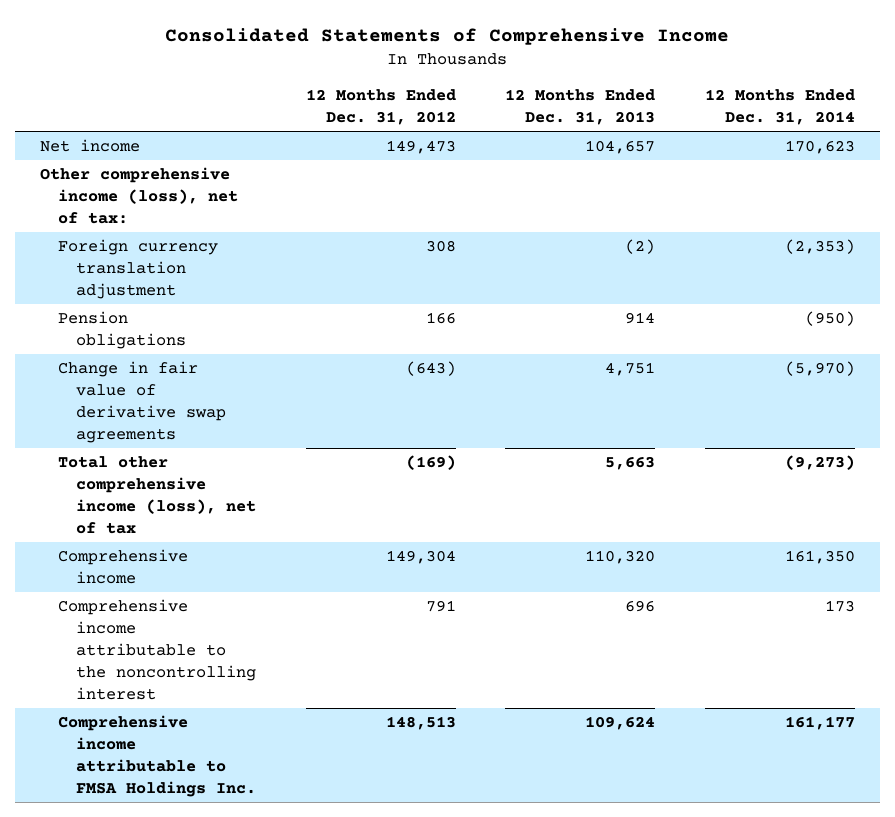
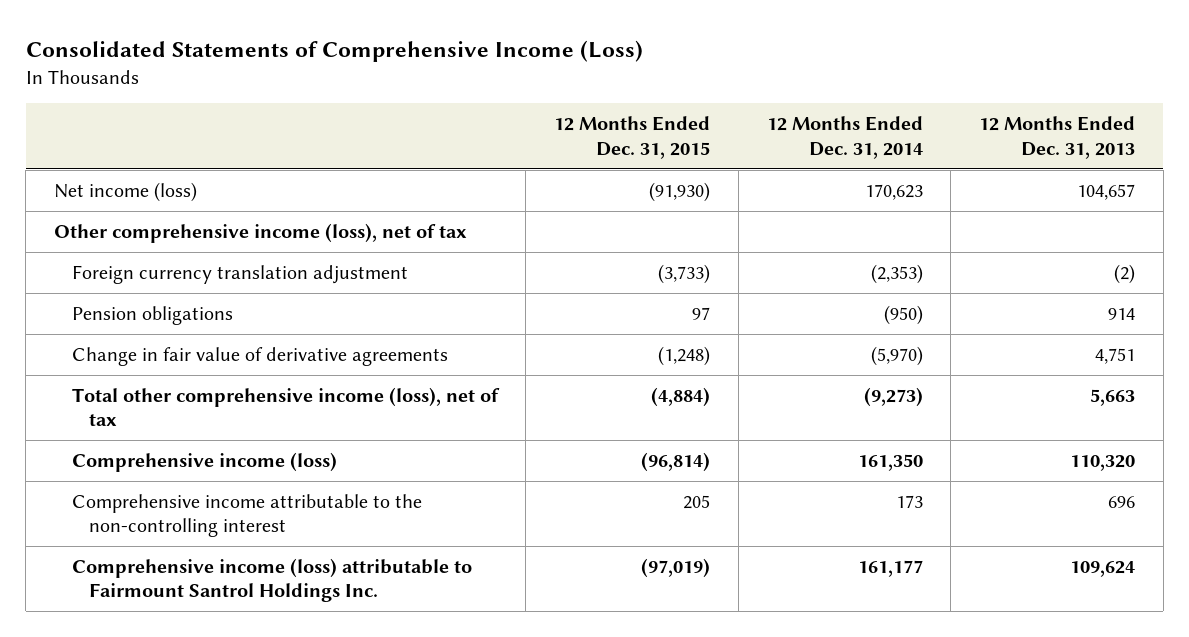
- Consolidated Statements of Comprehensive Income
+ Consolidated Statements of Comprehensive Income (Loss)
- | 12 Months Ended Dec. 31, 2012 | 12 Months Ended Dec. 31, 2013 | 12 Months Ended Dec. 31, 2014
+ | 12 Months Ended Dec. 31, 2015 | 12 Months Ended Dec. 31, 2014 | 12 Months Ended Dec. 31, 2013
- Net income | 149,473 | 104,657 | 170,623
- Other comprehensive income (loss), net of tax:
+ Net income (loss) | (91,930) | 170,623 | 104,657
+ Other comprehensive income (loss), net of tax
- Change in fair value of derivative swap agreements | (643) | 4,751 | (5,970)
+ Change in fair value of derivative agreements | (1,248) | (5,970) | 4,751
- Comprehensive income | 149,304 | 110,320 | 161,350
- Comprehensive income attributable to the noncontrolling interest | 791 | 696 | 173
- Comprehensive income attributable to FMSA Holdings Inc. | 148,513 | 109,624 | 161,177
+ Comprehensive income (loss) | (96,814) | 161,350 | 110,320
+ Comprehensive income attributable to the non-controlling interest | 205 | 173 | 696
+ Comprehensive income (loss) attributable to Fairmount Santrol Holdings Inc. | (97,019) | 161,177 | 109,624

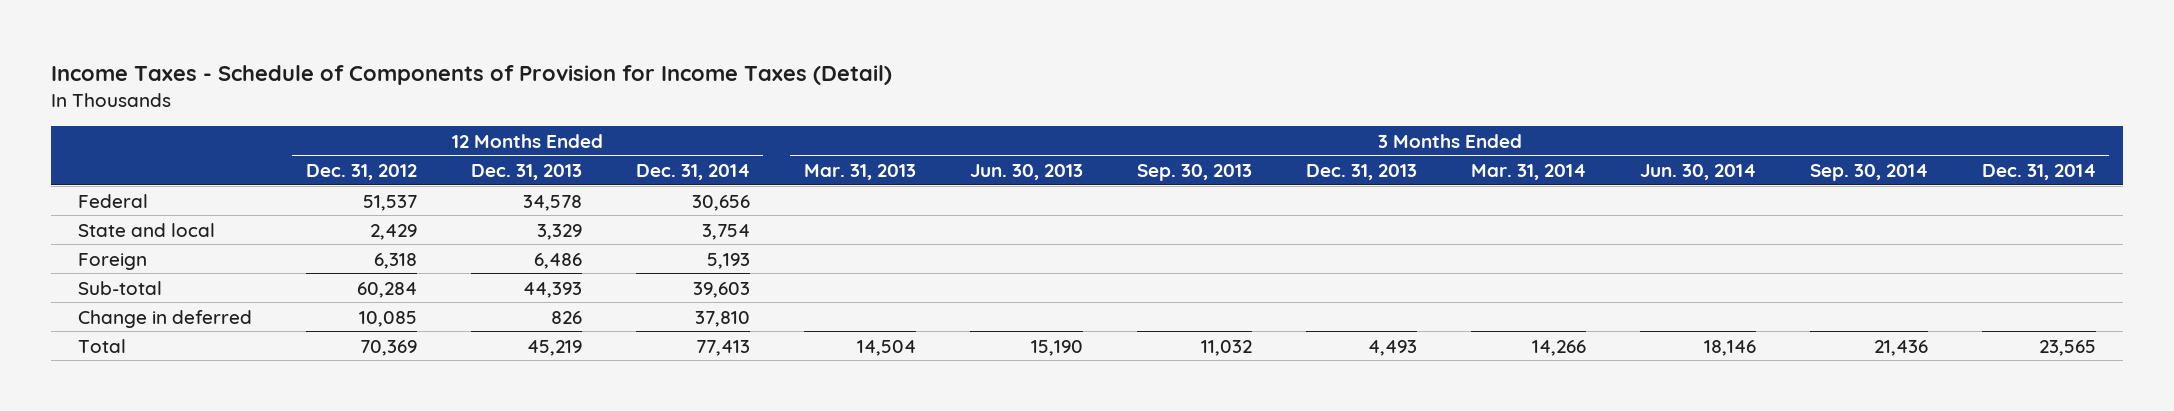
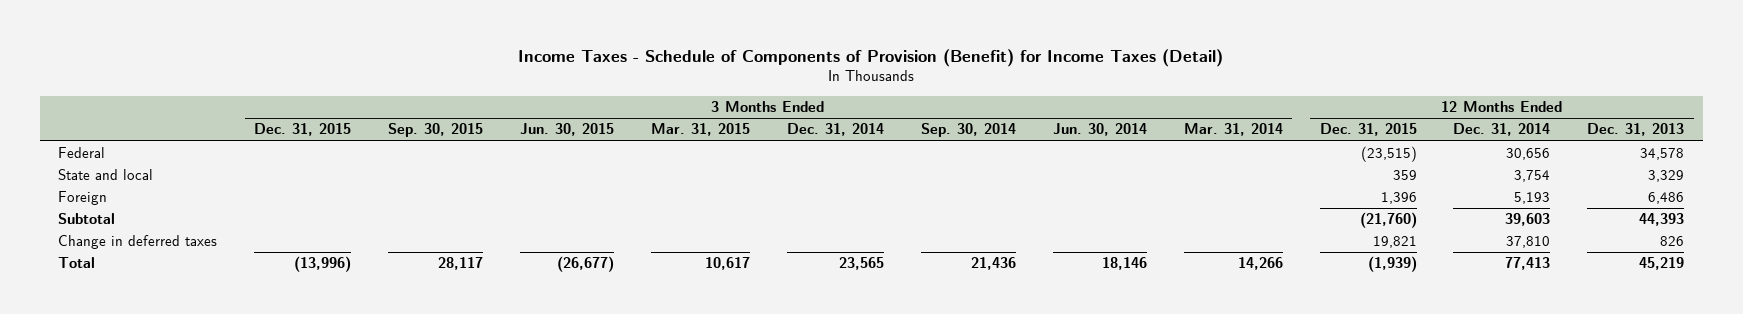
- Income Taxes - Schedule of Components of Provision for Income Taxes (Detail)
+ Income Taxes - Schedule of Components of Provision (Benefit) for Income Taxes (Detail)
- | 12 Months Ended Dec. 31, 2012 | 12 Months Ended Dec. 31, 2013 | 12 Months Ended Dec. 31, 2014 | 3 Months Ended Mar. 31, 2013 | 3 Months Ended Jun. 30, 2013 | 3 Months Ended Sep. 30, 2013 | 3 Months Ended Dec. 31, 2013 | 3 Months Ended Mar. 31, 2014 | 3 Months Ended Jun. 30, 2014 | 3 Months Ended Sep. 30, 2014 | 3 Months Ended Dec. 31, 2014
+ | 3 Months Ended Dec. 31, 2015 | 3 Months Ended Sep. 30, 2015 | 3 Months Ended Jun. 30, 2015 | 3 Months Ended Mar. 31, 2015 | 3 Months Ended Dec. 31, 2014 | 3 Months Ended Sep. 30, 2014 | 3 Months Ended Jun. 30, 2014 | 3 Months Ended Mar. 31, 2014 | 12 Months Ended Dec. 31, 2015 | 12 Months Ended Dec. 31, 2014 | 12 Months Ended Dec. 31, 2013
- Sub-total | 60,284 | 44,393 | 39,603 | | | | | | | |
- Change in deferred | 10,085 | 826 | 37,810 | | | | | | | |
+ Subtotal | | | | | | | | | (21,760) | 39,603 | 44,393
+ Change in deferred taxes | | | | | | | | | 19,821 | 37,810 | 826

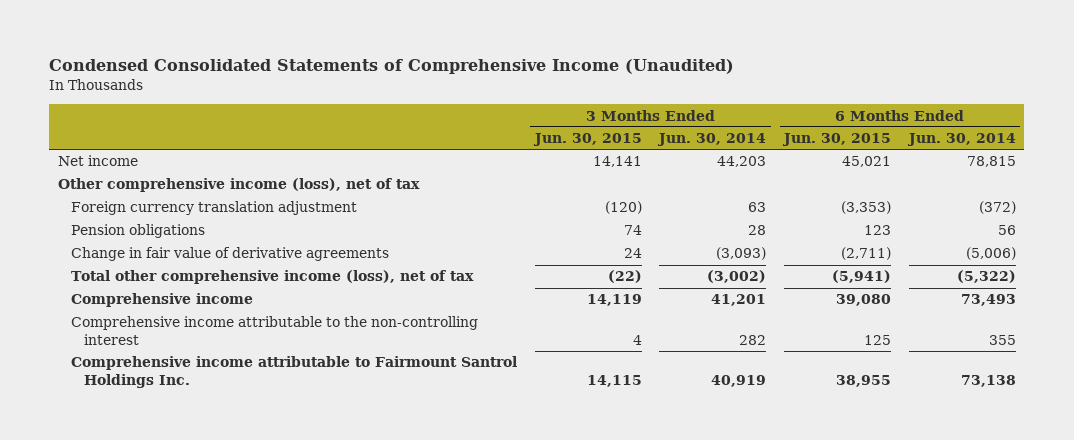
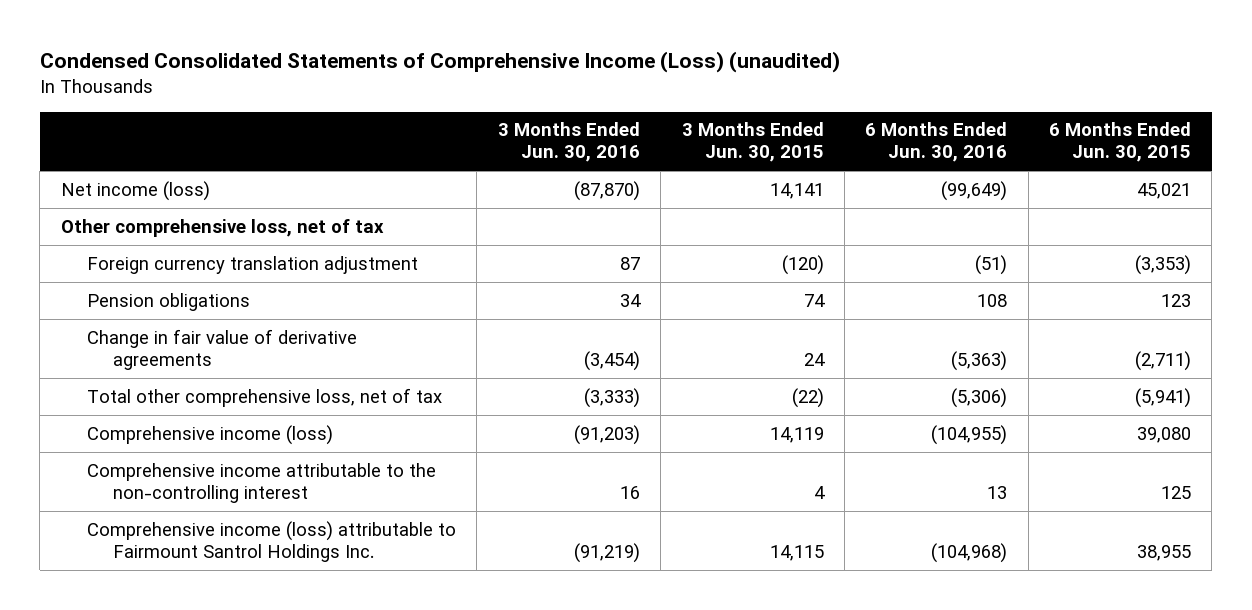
- Condensed Consolidated Statements of Comprehensive Income (Unaudited)
+ Condensed Consolidated Statements of Comprehensive Income (Loss) (unaudited)
- | 3 Months Ended Jun. 30, 2015 | 3 Months Ended Jun. 30, 2014 | 6 Months Ended Jun. 30, 2015 | 6 Months Ended Jun. 30, 2014
+ | 3 Months Ended Jun. 30, 2016 | 3 Months Ended Jun. 30, 2015 | 6 Months Ended Jun. 30, 2016 | 6 Months Ended Jun. 30, 2015
- Net income | 14,141 | 44,203 | 45,021 | 78,815
- Other comprehensive income (loss), net of tax
+ Net income (loss) | (87,870) | 14,141 | (99,649) | 45,021
+ Other comprehensive loss, net of tax
- Total other comprehensive income (loss), net of tax | (22) | (3,002) | (5,941) | (5,322)
- Comprehensive income | 14,119 | 41,201 | 39,080 | 73,493
+ Total other comprehensive loss, net of tax | (3,333) | (22) | (5,306) | (5,941)
+ Comprehensive income (loss) | (91,203) | 14,119 | (104,955) | 39,080
- Comprehensive income attributable to Fairmount Santrol Holdings Inc. | 14,115 | 40,919 | 38,955 | 73,138
+ Comprehensive income (loss) attributable to Fairmount Santrol Holdings Inc. | (91,219) | 14,115 | (104,968) | 38,955

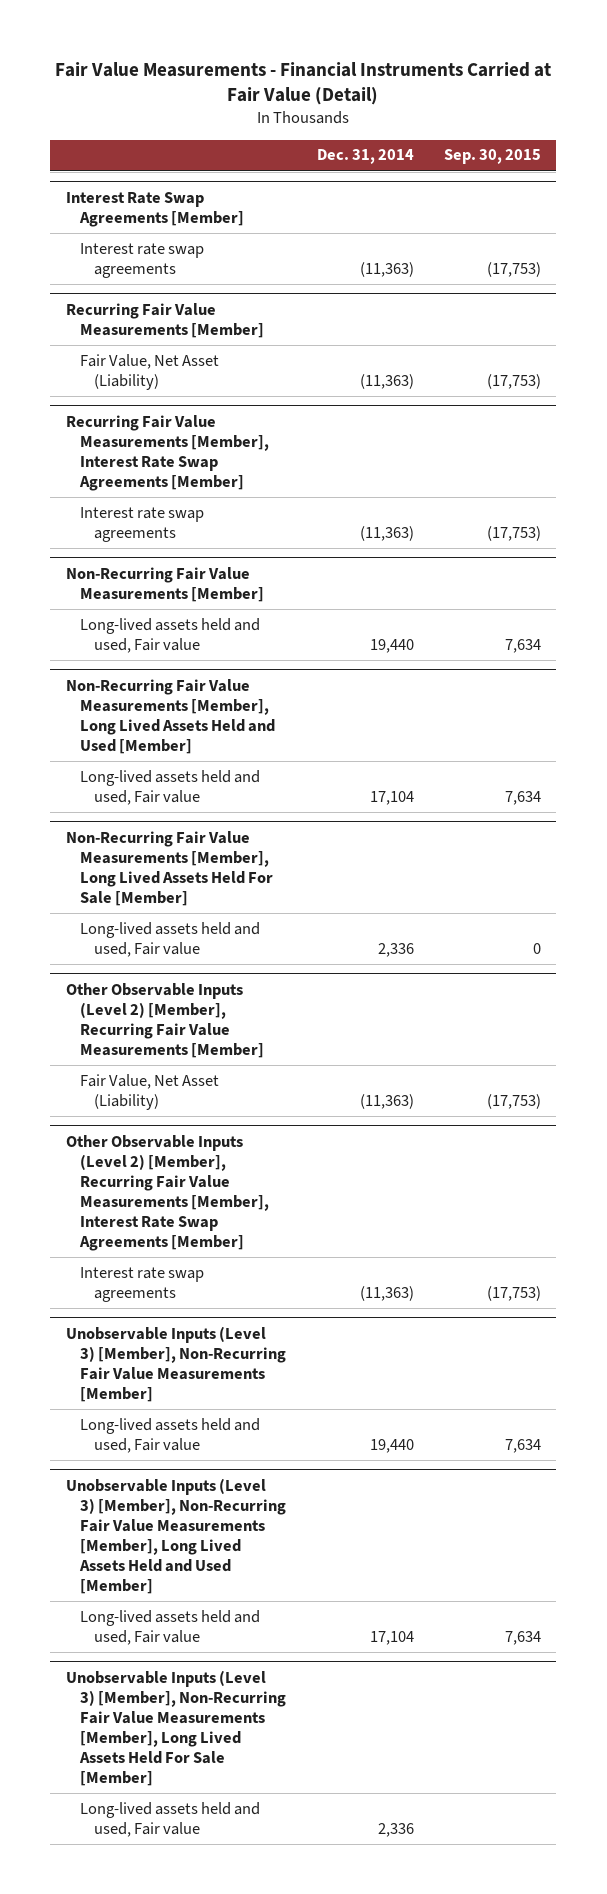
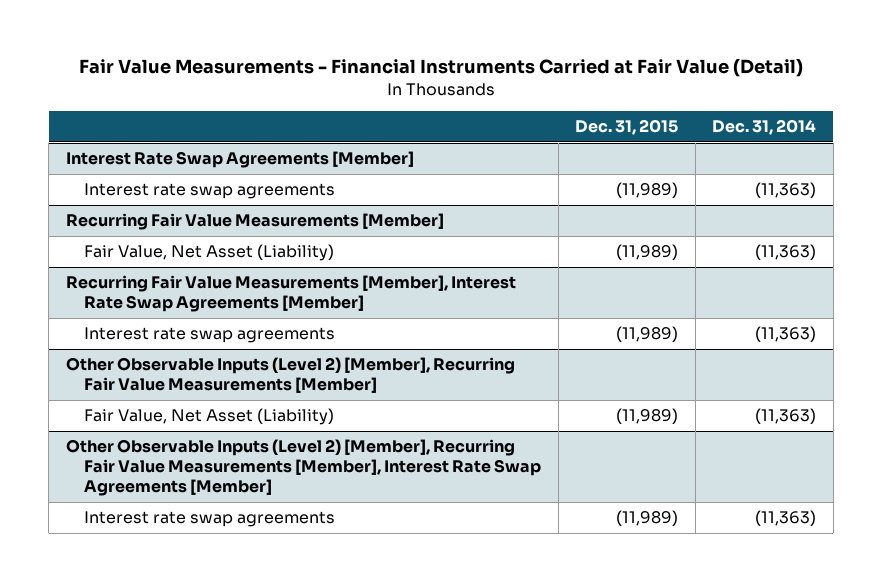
- | Dec. 31, 2014 | Sep. 30, 2015
+ | Dec. 31, 2015 | Dec. 31, 2014
- Non-Recurring Fair Value Measurements [Member]
- Long-lived assets held and used, Fair value | 19,440 | 7,634
- Non-Recurring Fair Value Measurements [Member], Long Lived Assets Held and Used [Member]
- Long-lived assets held and used, Fair value | 17,104 | 7,634
- Non-Recurring Fair Value Measurements [Member], Long Lived Assets Held For Sale [Member]
- Long-lived assets held and used, Fair value | 2,336 | 0
- Unobservable Inputs (Level 3) [Member], Non-Recurring Fair Value Measurements [Member]
- Long-lived assets held and used, Fair value | 19,440 | 7,634
- Unobservable Inputs (Level 3) [Member], Non-Recurring Fair Value Measurements [Member], Long Lived Assets Held and Used [Member]
- Long-lived assets held and used, Fair value | 17,104 | 7,634
- Unobservable Inputs (Level 3) [Member], Non-Recurring Fair Value Measurements [Member], Long Lived Assets Held For Sale [Member]
- Long-lived assets held and used, Fair value | 2,336 |

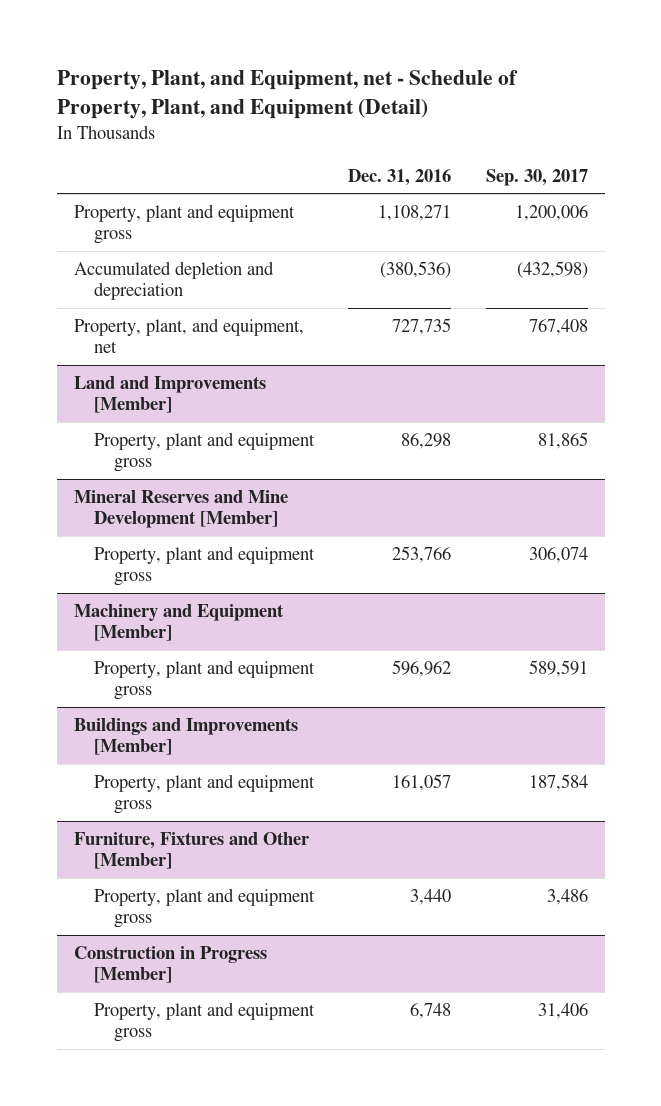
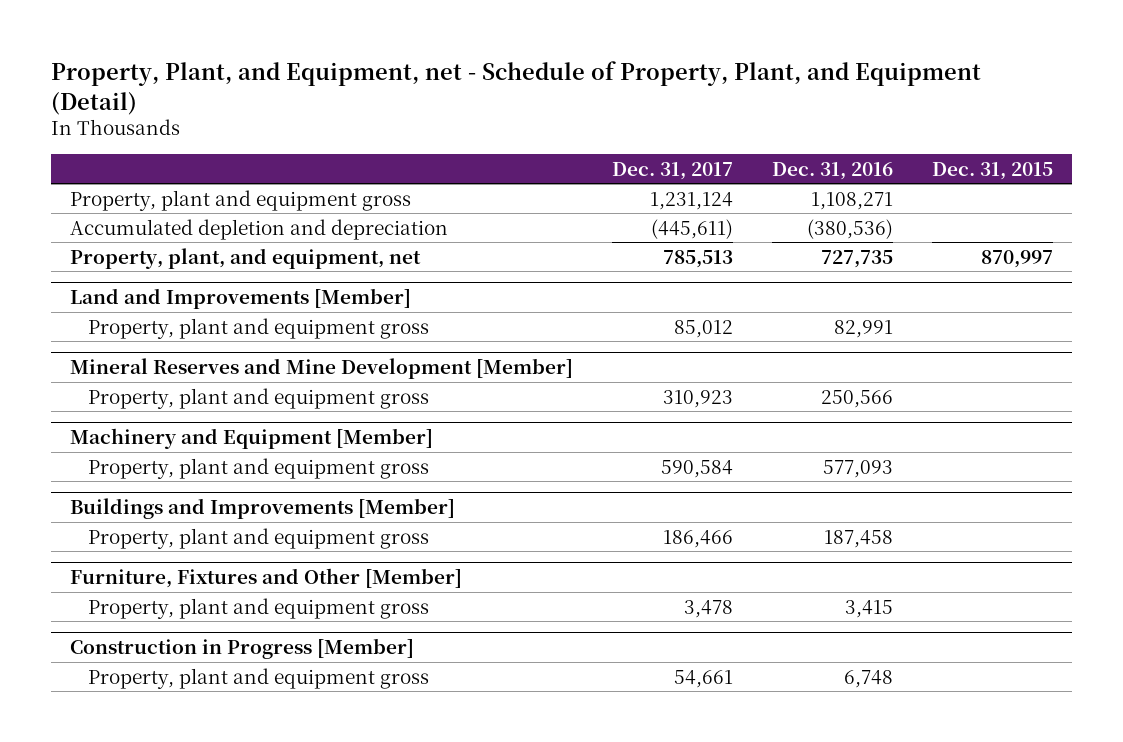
- | Dec. 31, 2016 | Sep. 30, 2017
+ | Dec. 31, 2017 | Dec. 31, 2016 | Dec. 31, 2015
@ Land and Improvements [Member]
- Property, plant and equipment gross | 86,298 | 81,865
+ Property, plant and equipment gross | 85,012 | 82,991 |
@ Mineral Reserves and Mine Development [Member]
- Property, plant and equipment gross | 253,766 | 306,074
+ Property, plant and equipment gross | 310,923 | 250,566 |
@ Machinery and Equipment [Member]
- Property, plant and equipment gross | 596,962 | 589,591
+ Property, plant and equipment gross | 590,584 | 577,093 |
@ Buildings and Improvements [Member]
- Property, plant and equipment gross | 161,057 | 187,584
+ Property, plant and equipment gross | 186,466 | 187,458 |
@ Furniture, Fixtures and Other [Member]
- Property, plant and equipment gross | 3,440 | 3,486
+ Property, plant and equipment gross | 3,478 | 3,415 |

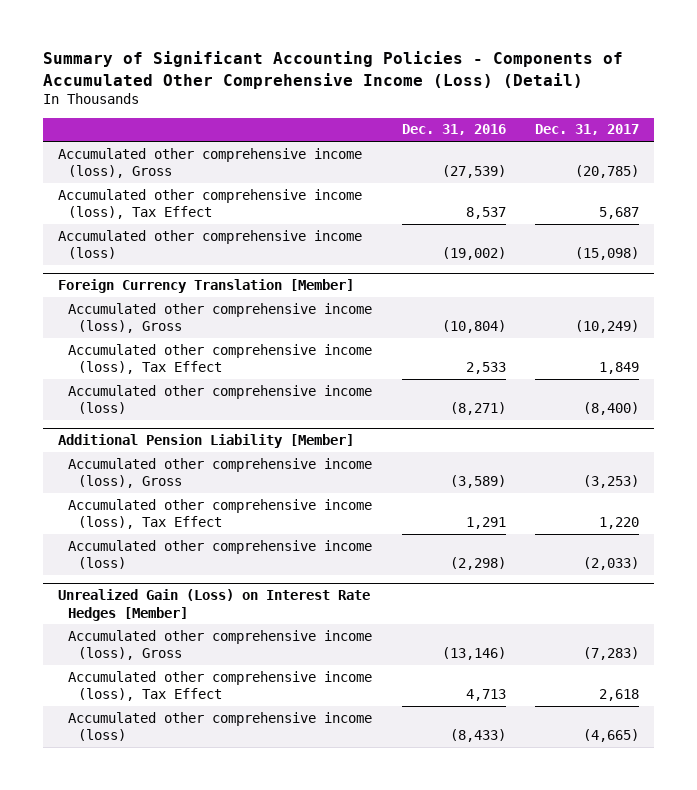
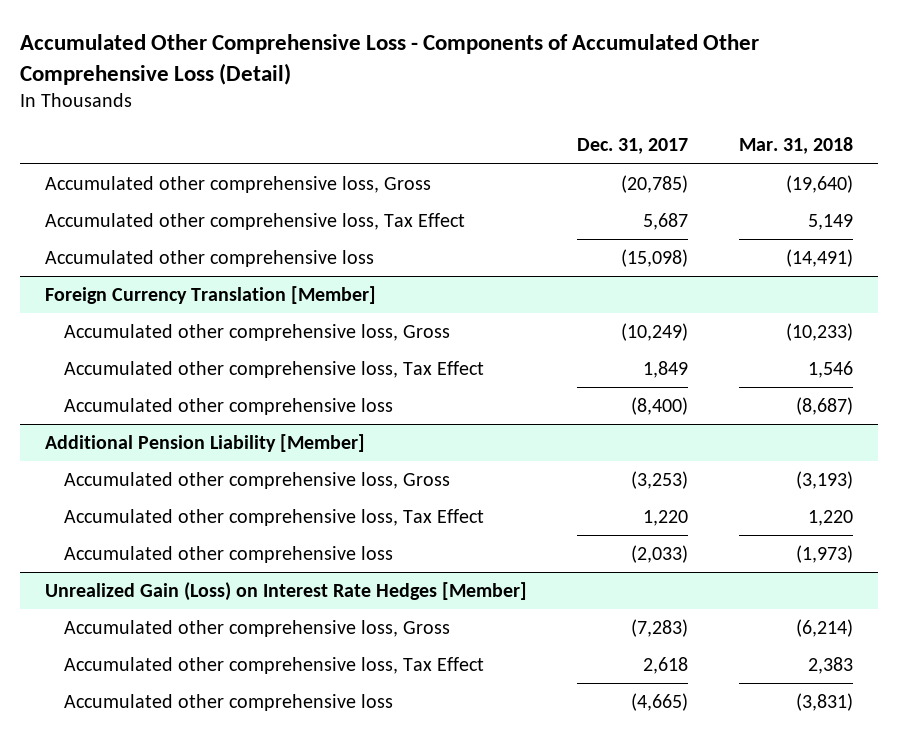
- Summary of Significant Accounting Policies - Components of Accumulated Other Comprehensive Income (Loss) (Detail)
+ Accumulated Other Comprehensive Loss - Components of Accumulated Other Comprehensive Loss (Detail)
- | Dec. 31, 2016 | Dec. 31, 2017
+ | Dec. 31, 2017 | Mar. 31, 2018
- Accumulated other comprehensive income (loss), Gross | (27,539) | (20,785)
- Accumulated other comprehensive income (loss), Tax Effect | 8,537 | 5,687
- Accumulated other comprehensive income (loss) | (19,002) | (15,098)
+ Accumulated other comprehensive loss, Gross | (20,785) | (19,640)
+ Accumulated other comprehensive loss, Tax Effect | 5,687 | 5,149
+ Accumulated other comprehensive loss | (15,098) | (14,491)
@ Foreign Currency Translation [Member]
- Accumulated other comprehensive income (loss), Gross | (10,804) | (10,249)
- Accumulated other comprehensive income (loss), Tax Effect | 2,533 | 1,849
- Accumulated other comprehensive income (loss) | (8,271) | (8,400)
+ Accumulated other comprehensive loss, Gross | (10,249) | (10,233)
+ Accumulated other comprehensive loss, Tax Effect | 1,849 | 1,546
+ Accumulated other comprehensive loss | (8,400) | (8,687)
@ Additional Pension Liability [Member]
- Accumulated other comprehensive income (loss), Gross | (3,589) | (3,253)
- Accumulated other comprehensive income (loss), Tax Effect | 1,291 | 1,220
- Accumulated other comprehensive income (loss) | (2,298) | (2,033)
+ Accumulated other comprehensive loss, Gross | (3,253) | (3,193)
+ Accumulated other comprehensive loss, Tax Effect | 1,220 | 1,220
+ Accumulated other comprehensive loss | (2,033) | (1,973)
@ Unrealized Gain (Loss) on Interest Rate Hedges [Member]
- Accumulated other comprehensive income (loss), Gross | (13,146) | (7,283)
- Accumulated other comprehensive income (loss), Tax Effect | 4,713 | 2,618
- Accumulated other comprehensive income (loss) | (8,433) | (4,665)
+ Accumulated other comprehensive loss, Gross | (7,283) | (6,214)
+ Accumulated other comprehensive loss, Tax Effect | 2,618 | 2,383
+ Accumulated other comprehensive loss | (4,665) | (3,831)

